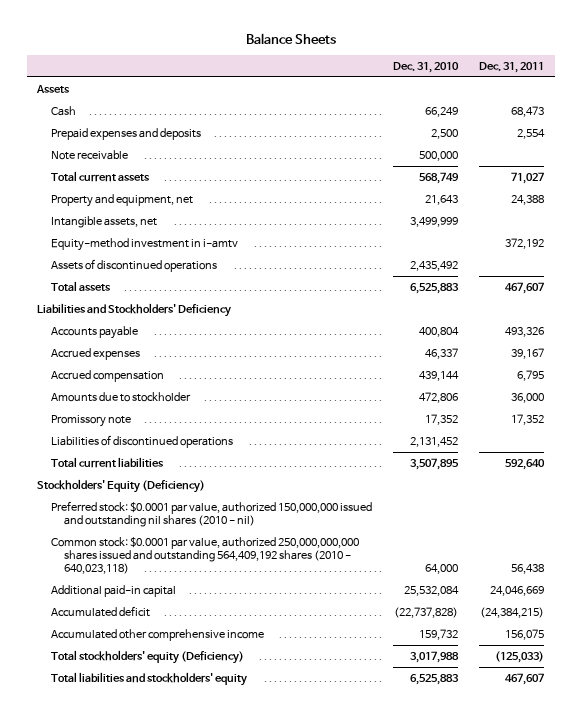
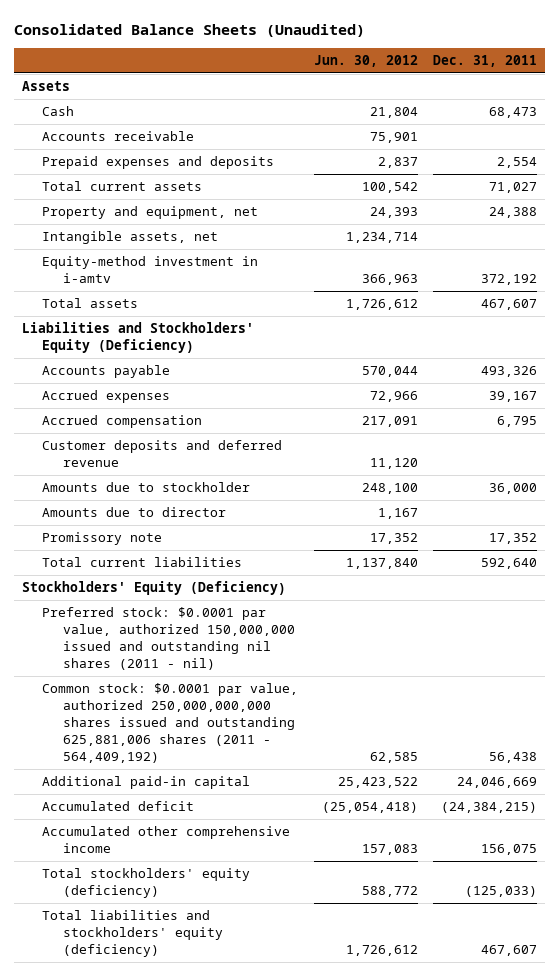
- Balance Sheets
+ Consolidated Balance Sheets (Unaudited)
- | Dec. 31, 2010 | Dec. 31, 2011
+ | Jun. 30, 2012 | Dec. 31, 2011
+ Accounts receivable | 75,901 |
- Note receivable | 500,000 |
- Assets of discontinued operations | 2,435,492 |
- Liabilities and Stockholders' Deficiency
+ Liabilities and Stockholders' Equity (Deficiency)
+ Customer deposits and deferred revenue | 11,120 |
+ Amounts due to director | 1,167 |
- Liabilities of discontinued operations | 2,131,452 |
- Preferred stock: $0.0001 par value, authorized 150,000,000 issued and outstanding nil shares (2010 - nil)
- Common stock: $0.0001 par value, authorized 250,000,000,000 shares issued and outstanding 564,409,192 shares (2010 - 640,023,118) | 64,000 | 56,438
+ Preferred stock: $0.0001 par value, authorized 150,000,000 issued and outstanding nil shares (2011 - nil)
+ Common stock: $0.0001 par value, authorized 250,000,000,000 shares issued and outstanding 625,881,006 shares (2011 - 564,409,192) | 62,585 | 56,438
- Total stockholders' equity (Deficiency) | 3,017,988 | (125,033)
- Total liabilities and stockholders' equity | 6,525,883 | 467,607
+ Total stockholders' equity (deficiency) | 588,772 | (125,033)
+ Total liabilities and stockholders' equity (deficiency) | 1,726,612 | 467,607

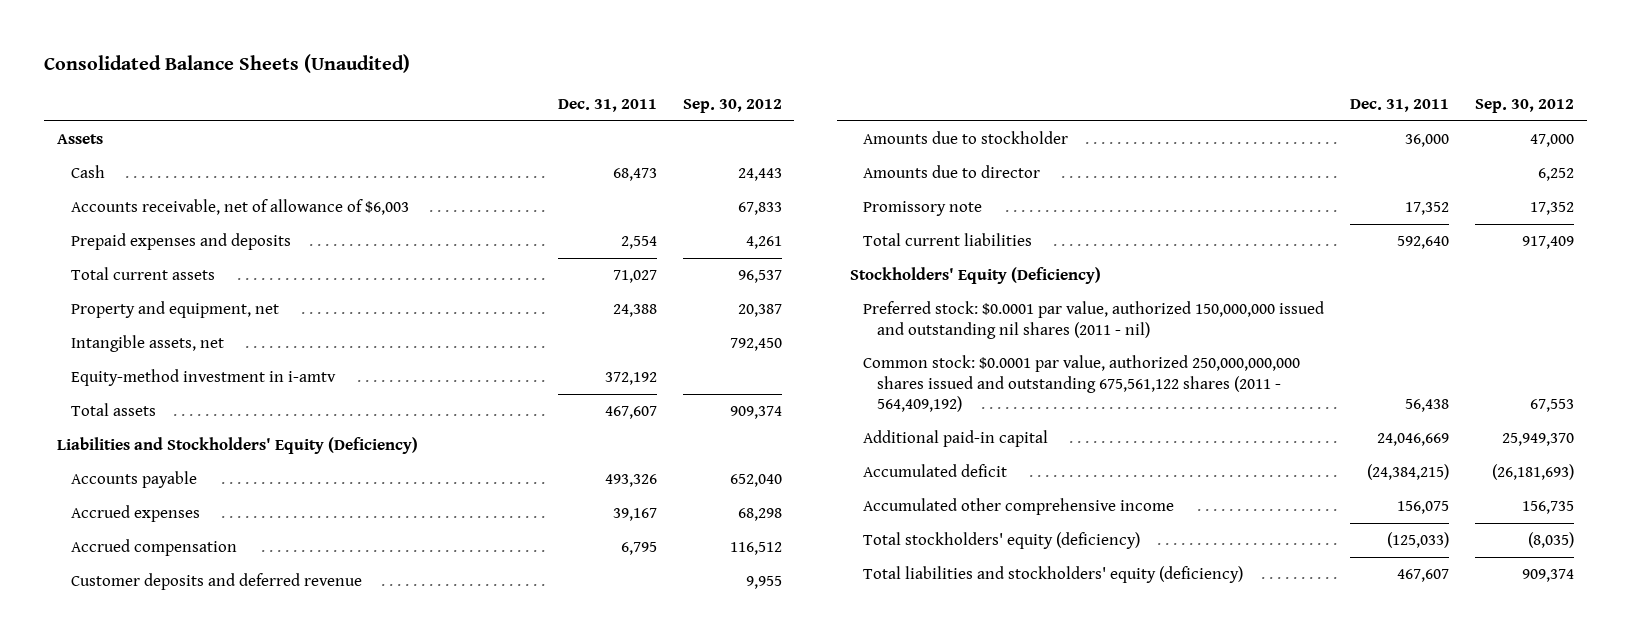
- | Jun. 30, 2012 | Dec. 31, 2011
+ | Dec. 31, 2011 | Sep. 30, 2012
- Accounts receivable | 75,901 |
+ Accounts receivable, net of allowance of $6,003 | | 67,833
- Common stock: $0.0001 par value, authorized 250,000,000,000 shares issued and outstanding 625,881,006 shares (2011 - 564,409,192) | 62,585 | 56,438
+ Common stock: $0.0001 par value, authorized 250,000,000,000 shares issued and outstanding 675,561,122 shares (2011 - 564,409,192) | 56,438 | 67,553

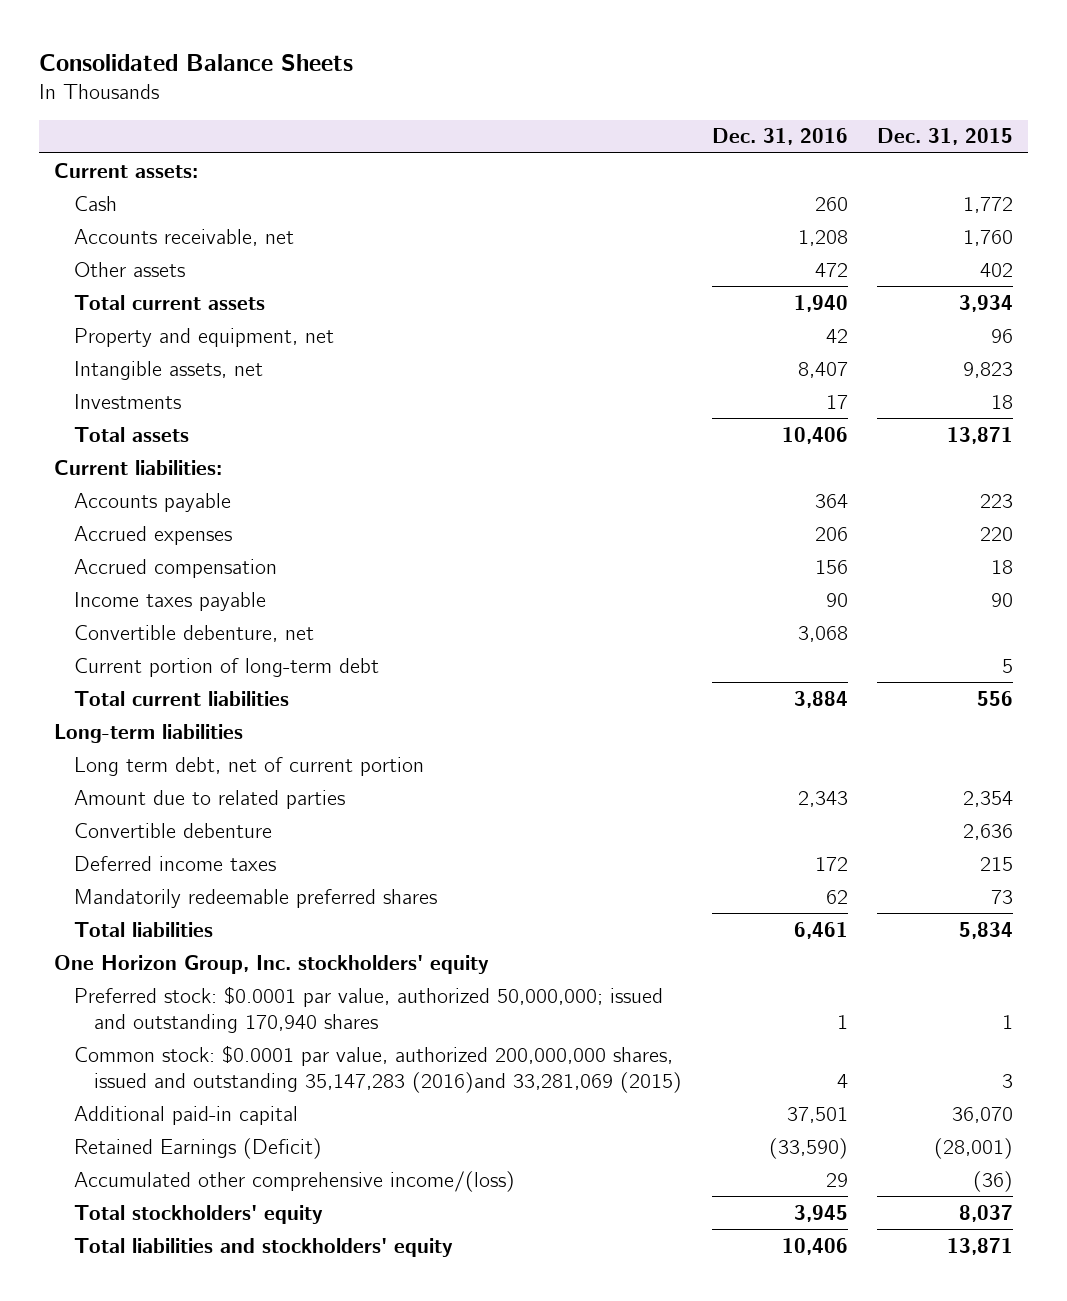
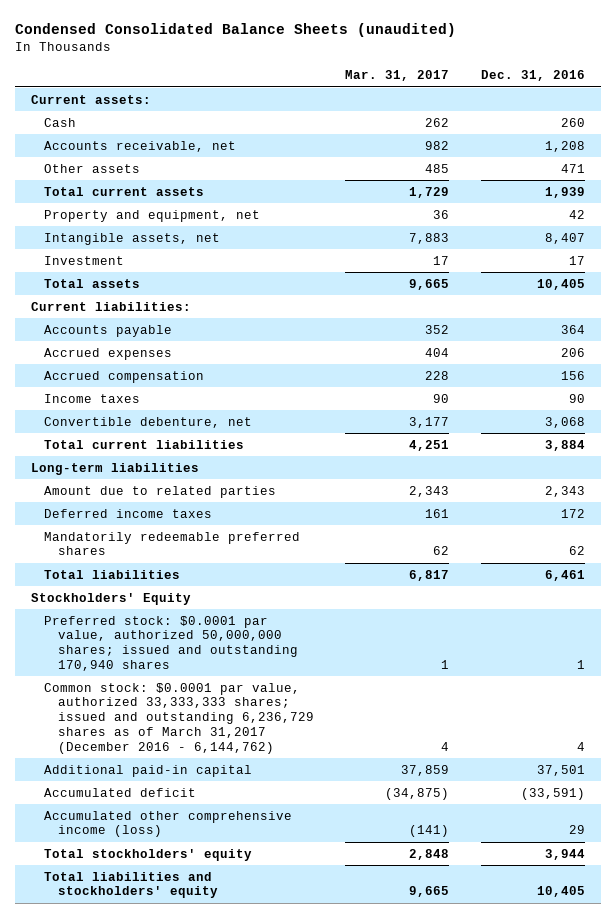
- Consolidated Balance Sheets
+ Condensed Consolidated Balance Sheets (unaudited)
- | Dec. 31, 2016 | Dec. 31, 2015
+ | Mar. 31, 2017 | Dec. 31, 2016
- Other assets | 472 | 402
- Total current assets | 1,940 | 3,934
+ Other assets | 485 | 471
+ Total current assets | 1,729 | 1,939
- Investments | 17 | 18
- Total assets | 10,406 | 13,871
+ Investment | 17 | 17
+ Total assets | 9,665 | 10,405
- Income taxes payable | 90 | 90
+ Income taxes | 90 | 90
- Current portion of long-term debt | | 5
- Long term debt, net of current portion
- Convertible debenture | | 2,636
- One Horizon Group, Inc. stockholders' equity
- Preferred stock: $0.0001 par value, authorized 50,000,000; issued and outstanding 170,940 shares | 1 | 1
- Common stock: $0.0001 par value, authorized 200,000,000 shares, issued and outstanding 35,147,283 (2016)and 33,281,069 (2015) | 4 | 3
+ Stockholders' Equity
+ Preferred stock: $0.0001 par value, authorized 50,000,000 shares; issued and outstanding 170,940 shares | 1 | 1
+ Common stock: $0.0001 par value, authorized 33,333,333 shares; issued and outstanding 6,236,729 shares as of March 31,2017 (December 2016 - 6,144,762) | 4 | 4
- Retained Earnings (Deficit) | (33,590) | (28,001)
- Accumulated other comprehensive income/(loss) | 29 | (36)
- Total stockholders' equity | 3,945 | 8,037
- Total liabilities and stockholders' equity | 10,406 | 13,871
+ Accumulated deficit | (34,875) | (33,591)
+ Accumulated other comprehensive income (loss) | (141) | 29
+ Total stockholders' equity | 2,848 | 3,944
+ Total liabilities and stockholders' equity | 9,665 | 10,405

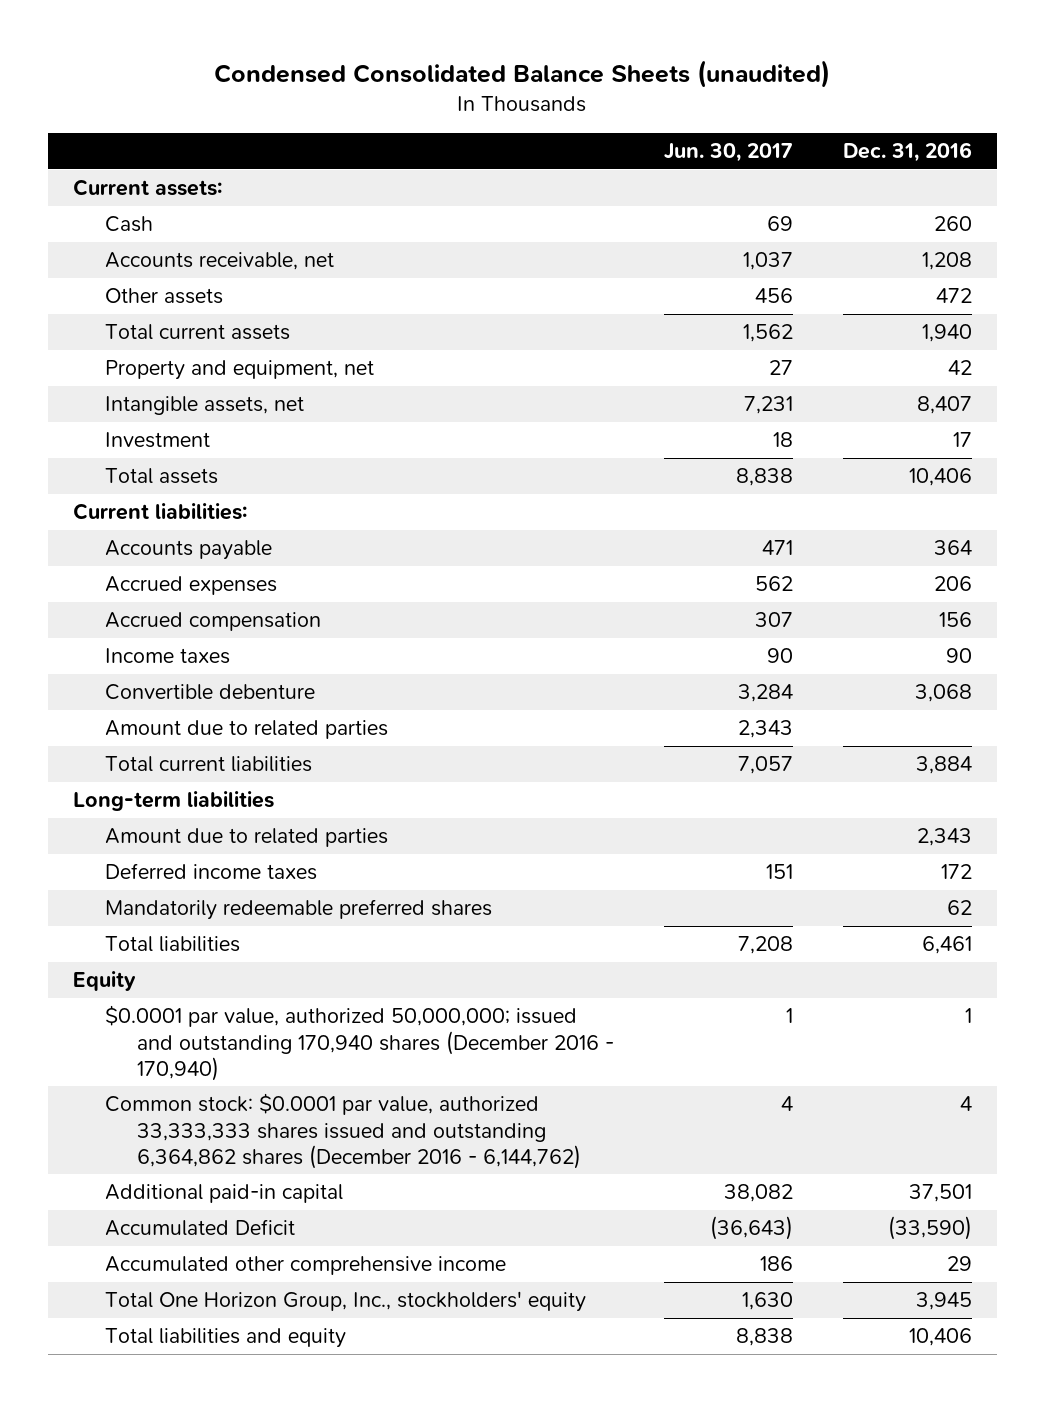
- | Mar. 31, 2017 | Dec. 31, 2016
+ | Jun. 30, 2017 | Dec. 31, 2016
- Other assets | 485 | 471
- Total current assets | 1,729 | 1,939
+ Other assets | 456 | 472
+ Total current assets | 1,562 | 1,940
- Total assets | 9,665 | 10,405
+ Total assets | 8,838 | 10,406
- Convertible debenture, net | 3,177 | 3,068
+ Convertible debenture | 3,284 | 3,068
+ Amount due to related parties | 2,343 |
- Stockholders' Equity
- Preferred stock: $0.0001 par value, authorized 50,000,000 shares; issued and outstanding 170,940 shares | 1 | 1
- Common stock: $0.0001 par value, authorized 33,333,333 shares; issued and outstanding 6,236,729 shares as of March 31,2017 (December 2016 - 6,144,762) | 4 | 4
+ Equity
+ $0.0001 par value, authorized 50,000,000; issued and outstanding 170,940 shares (December 2016 - 170,940) | 1 | 1
+ Common stock: $0.0001 par value, authorized 33,333,333 shares issued and outstanding 6,364,862 shares (December 2016 - 6,144,762) | 4 | 4
- Accumulated deficit | (34,875) | (33,591)
- Accumulated other comprehensive income (loss) | (141) | 29
- Total stockholders' equity | 2,848 | 3,944
- Total liabilities and stockholders' equity | 9,665 | 10,405
+ Accumulated Deficit | (36,643) | (33,590)
+ Accumulated other comprehensive income | 186 | 29
+ Total One Horizon Group, Inc., stockholders' equity | 1,630 | 3,945
+ Total liabilities and equity | 8,838 | 10,406

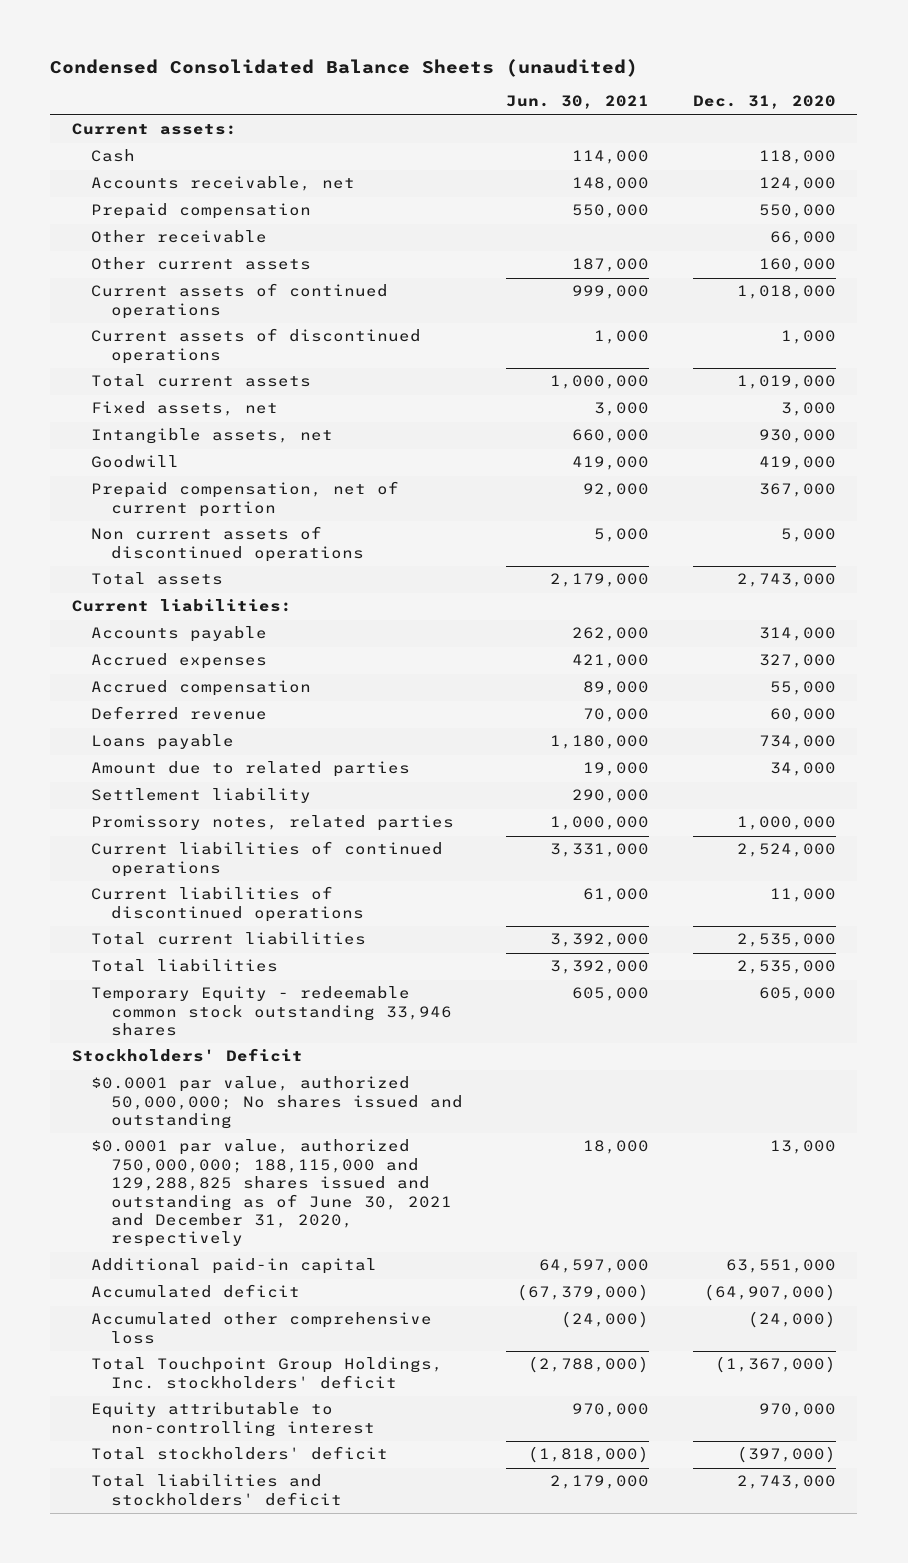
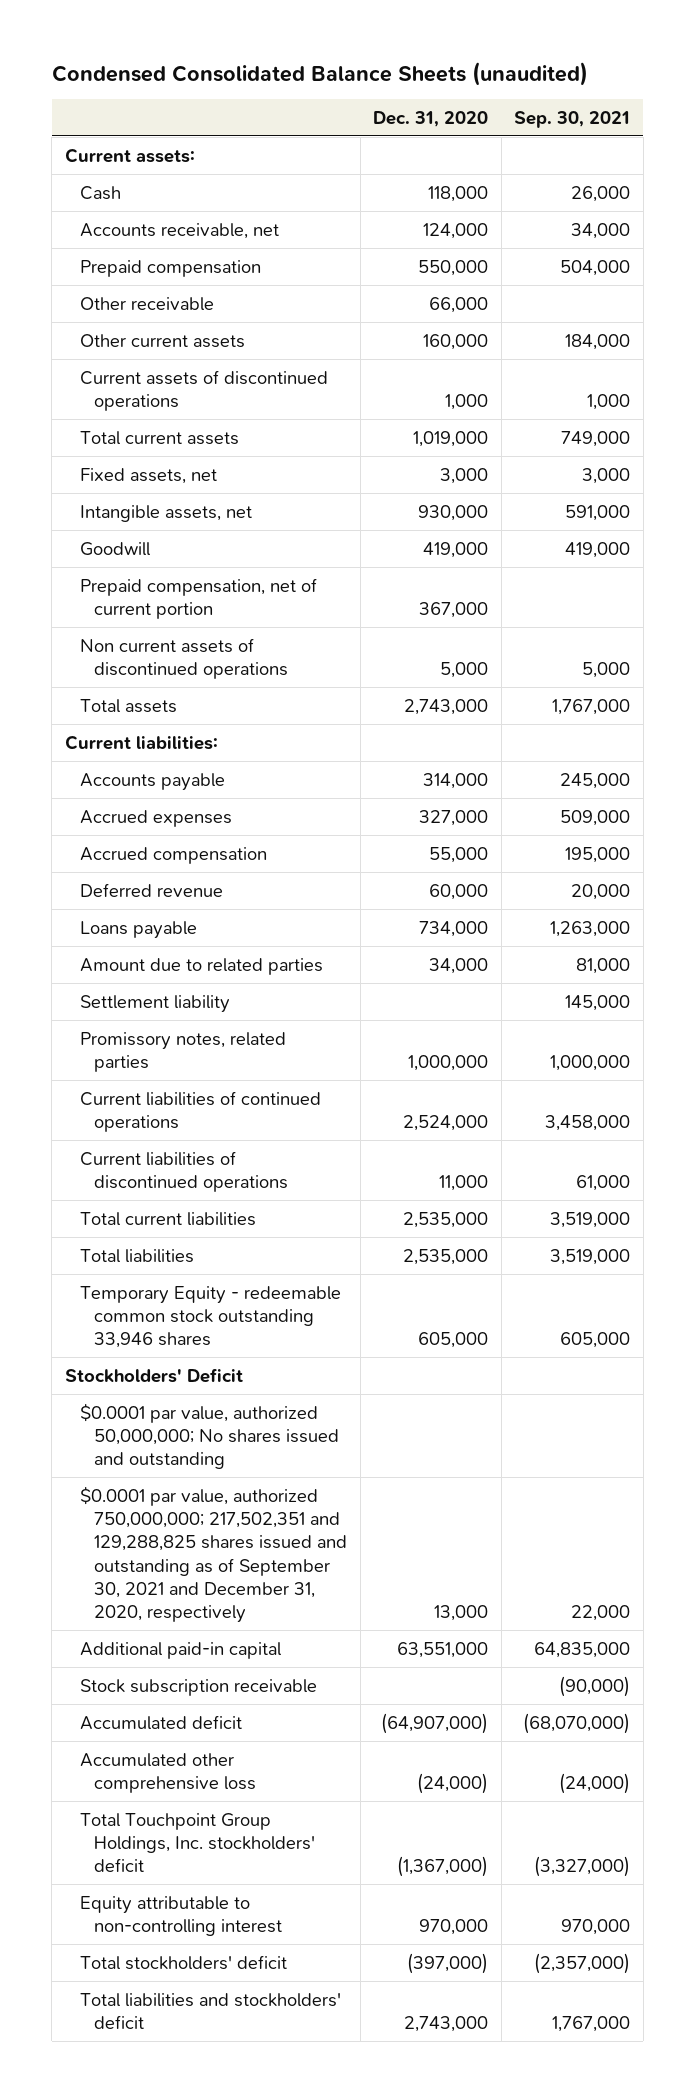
- | Jun. 30, 2021 | Dec. 31, 2020
+ | Dec. 31, 2020 | Sep. 30, 2021
- Current assets of continued operations | 999,000 | 1,018,000
- $0.0001 par value, authorized 750,000,000; 188,115,000 and 129,288,825 shares issued and outstanding as of June 30, 2021 and December 31, 2020, respectively | 18,000 | 13,000
+ $0.0001 par value, authorized 750,000,000; 217,502,351 and 129,288,825 shares issued and outstanding as of September 30, 2021 and December 31, 2020, respectively | 13,000 | 22,000
+ Stock subscription receivable | | (90,000)

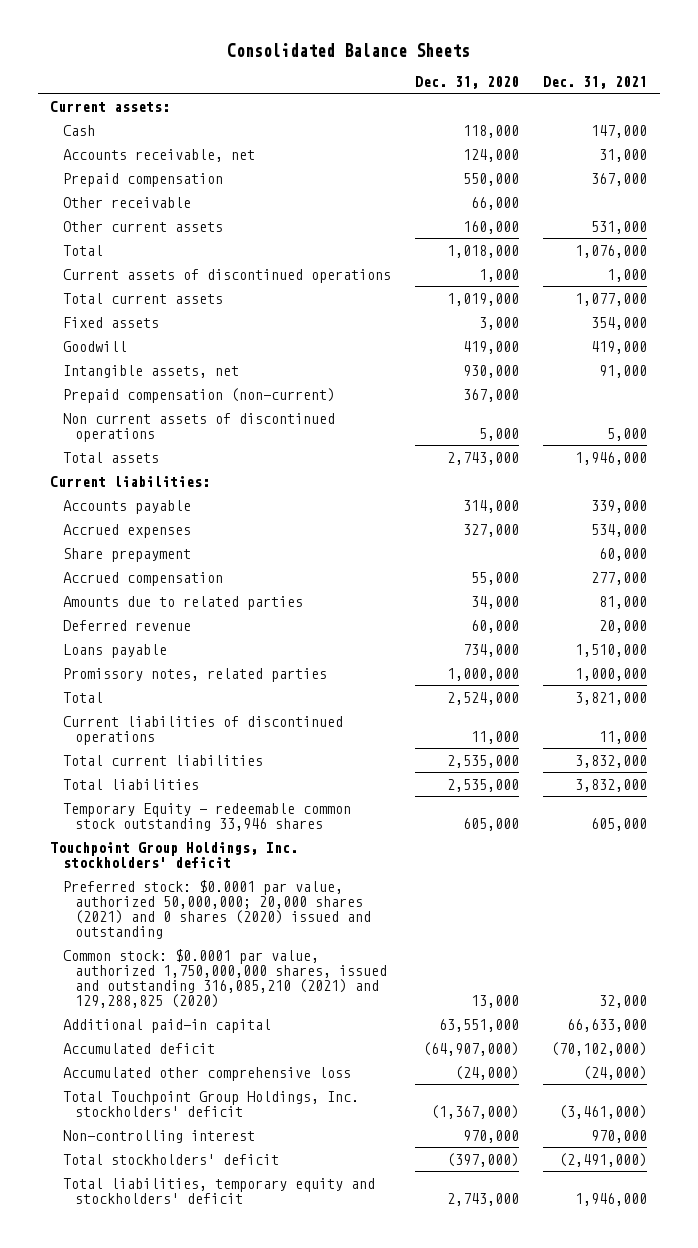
- Condensed Consolidated Balance Sheets (unaudited)
+ Consolidated Balance Sheets
- | Dec. 31, 2020 | Sep. 30, 2021
+ | Dec. 31, 2020 | Dec. 31, 2021
+ Total | 1,018,000 | 1,076,000
- Fixed assets, net | 3,000 | 3,000
+ Fixed assets | 3,000 | 354,000
- Prepaid compensation, net of current portion | 367,000 |
moved down: Intangible assets, net | 930,000 | 91,000
+ Prepaid compensation (non-current) | 367,000 |
+ Share prepayment | | 60,000
+ Amounts due to related parties | 34,000 | 81,000
- Amount due to related parties | 34,000 | 81,000
- Settlement liability | | 145,000
- Current liabilities of continued operations | 2,524,000 | 3,458,000
+ Total | 2,524,000 | 3,821,000
- Stockholders' Deficit
- $0.0001 par value, authorized 50,000,000; No shares issued and outstanding
- $0.0001 par value, authorized 750,000,000; 217,502,351 and 129,288,825 shares issued and outstanding as of September 30, 2021 and December 31, 2020, respectively | 13,000 | 22,000
+ Touchpoint Group Holdings, Inc. stockholders' deficit
+ Preferred stock: $0.0001 par value, authorized 50,000,000; 20,000 shares (2021) and 0 shares (2020) issued and outstanding
+ Common stock: $0.0001 par value, authorized 1,750,000,000 shares, issued and outstanding 316,085,210 (2021) and 129,288,825 (2020) | 13,000 | 32,000
- Stock subscription receivable | | (90,000)
- Equity attributable to non-controlling interest | 970,000 | 970,000
+ Non-controlling interest | 970,000 | 970,000
- Total liabilities and stockholders' deficit | 2,743,000 | 1,767,000
+ Total liabilities, temporary equity and stockholders' deficit | 2,743,000 | 1,946,000

